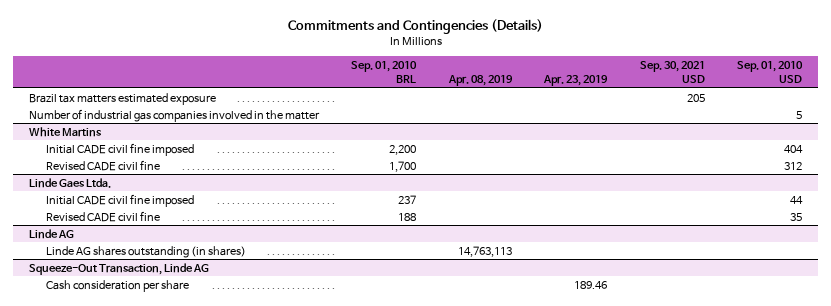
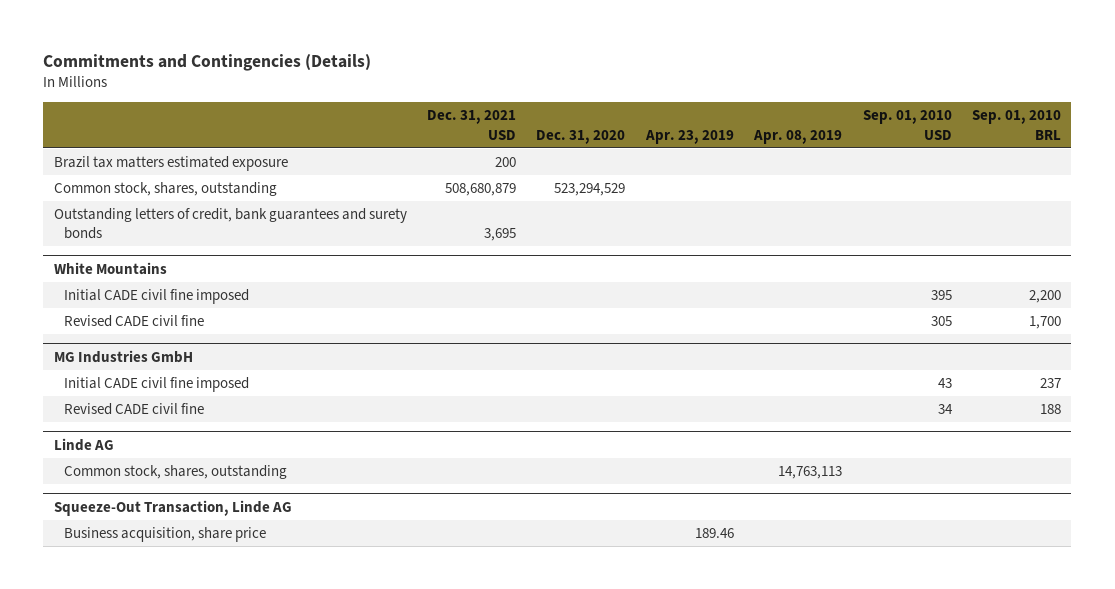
- | Sep. 01, 2010 BRL | Apr. 08, 2019 | Apr. 23, 2019 | Sep. 30, 2021 USD | Sep. 01, 2010 USD
+ | Dec. 31, 2021 USD | Dec. 31, 2020 | Apr. 23, 2019 | Apr. 08, 2019 | Sep. 01, 2010 USD | Sep. 01, 2010 BRL
- Number of industrial gas companies involved in the matter | | | | | 5
- White Martins
- Initial CADE civil fine imposed | 2,200 | | | | 404
- Revised CADE civil fine | 1,700 | | | | 312
- Linde Gaes Ltda.
- Initial CADE civil fine imposed | 237 | | | | 44
- Revised CADE civil fine | 188 | | | | 35
+ Common stock, shares, outstanding | 508,680,879 | 523,294,529 | | | |
+ Outstanding letters of credit, bank guarantees and surety bonds | 3,695 | | | | |
+ White Mountains
+ Initial CADE civil fine imposed | | | | | 395 | 2,200
+ Revised CADE civil fine | | | | | 305 | 1,700
+ MG Industries GmbH
+ Initial CADE civil fine imposed | | | | | 43 | 237
+ Revised CADE civil fine | | | | | 34 | 188
@ Linde AG
- Linde AG shares outstanding (in shares) | | 14,763,113 | | |
+ Common stock, shares, outstanding | | | | 14,763,113 | |
@ Squeeze-Out Transaction, Linde AG
- Cash consideration per share | | | 189.46 | |
+ Business acquisition, share price | | | 189.46 | | |

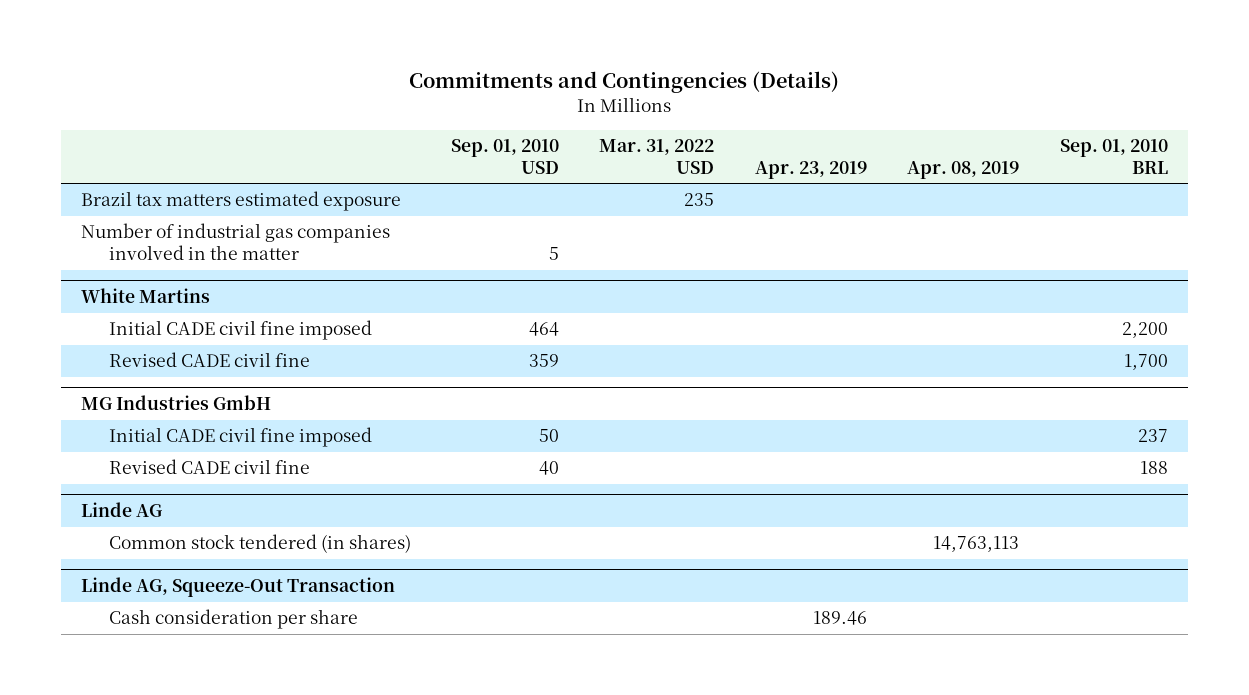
- | Dec. 31, 2021 USD | Dec. 31, 2020 | Apr. 23, 2019 | Apr. 08, 2019 | Sep. 01, 2010 USD | Sep. 01, 2010 BRL
+ | Sep. 01, 2010 USD | Mar. 31, 2022 USD | Apr. 23, 2019 | Apr. 08, 2019 | Sep. 01, 2010 BRL
- Common stock, shares, outstanding | 508,680,879 | 523,294,529 | | | |
- Outstanding letters of credit, bank guarantees and surety bonds | 3,695 | | | | |
- White Mountains
- Initial CADE civil fine imposed | | | | | 395 | 2,200
- Revised CADE civil fine | | | | | 305 | 1,700
+ Number of industrial gas companies involved in the matter | 5 | | | |
+ White Martins
+ Initial CADE civil fine imposed | 464 | | | | 2,200
+ Revised CADE civil fine | 359 | | | | 1,700
@ MG Industries GmbH
- Initial CADE civil fine imposed | | | | | 43 | 237
- Revised CADE civil fine | | | | | 34 | 188
+ Initial CADE civil fine imposed | 50 | | | | 237
+ Revised CADE civil fine | 40 | | | | 188
@ Linde AG
- Common stock, shares, outstanding | | | | 14,763,113 | |
- Squeeze-Out Transaction, Linde AG
- Business acquisition, share price | | | 189.46 | | |
@ Linde AG
+ Common stock tendered (in shares) | | | | 14,763,113 |
+ Linde AG, Squeeze-Out Transaction
+ Cash consideration per share | | | 189.46 | |

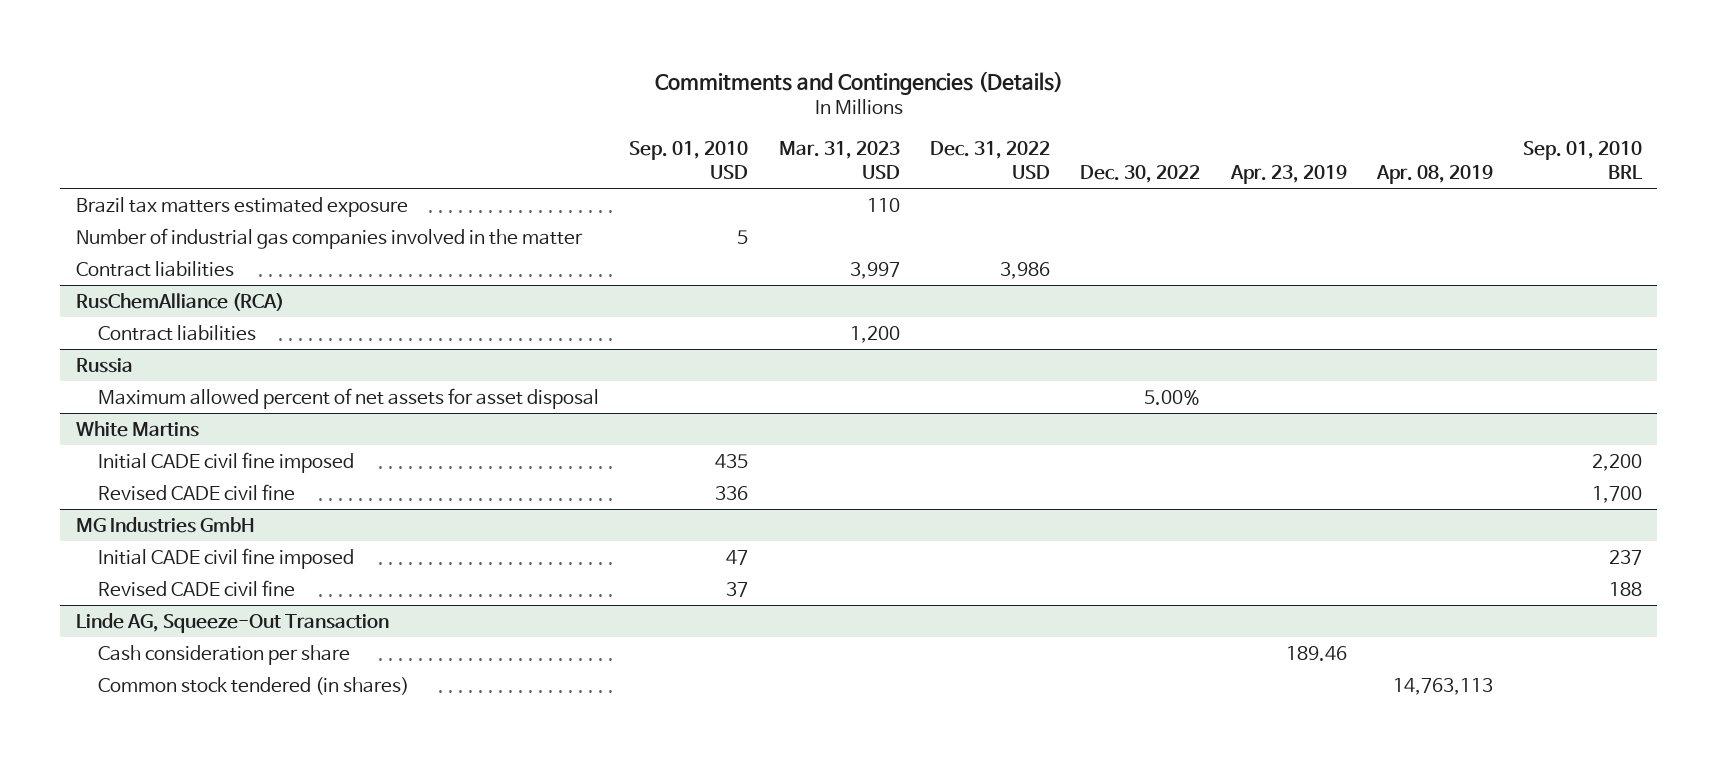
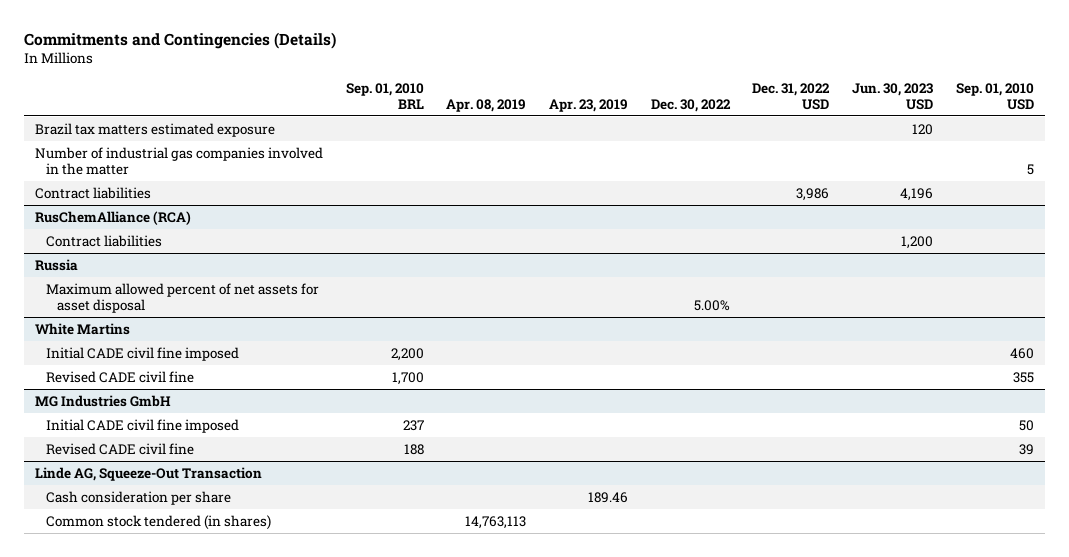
- | Sep. 01, 2010 USD | Mar. 31, 2023 USD | Dec. 31, 2022 USD | Dec. 30, 2022 | Apr. 23, 2019 | Apr. 08, 2019 | Sep. 01, 2010 BRL
+ | Sep. 01, 2010 BRL | Apr. 08, 2019 | Apr. 23, 2019 | Dec. 30, 2022 | Dec. 31, 2022 USD | Jun. 30, 2023 USD | Sep. 01, 2010 USD
@ White Martins
- Initial CADE civil fine imposed | 435 | | | | | | 2,200
- Revised CADE civil fine | 336 | | | | | | 1,700
+ Initial CADE civil fine imposed | 2,200 | | | | | | 460
+ Revised CADE civil fine | 1,700 | | | | | | 355
@ MG Industries GmbH
- Initial CADE civil fine imposed | 47 | | | | | | 237
- Revised CADE civil fine | 37 | | | | | | 188
+ Initial CADE civil fine imposed | 237 | | | | | | 50
+ Revised CADE civil fine | 188 | | | | | | 39

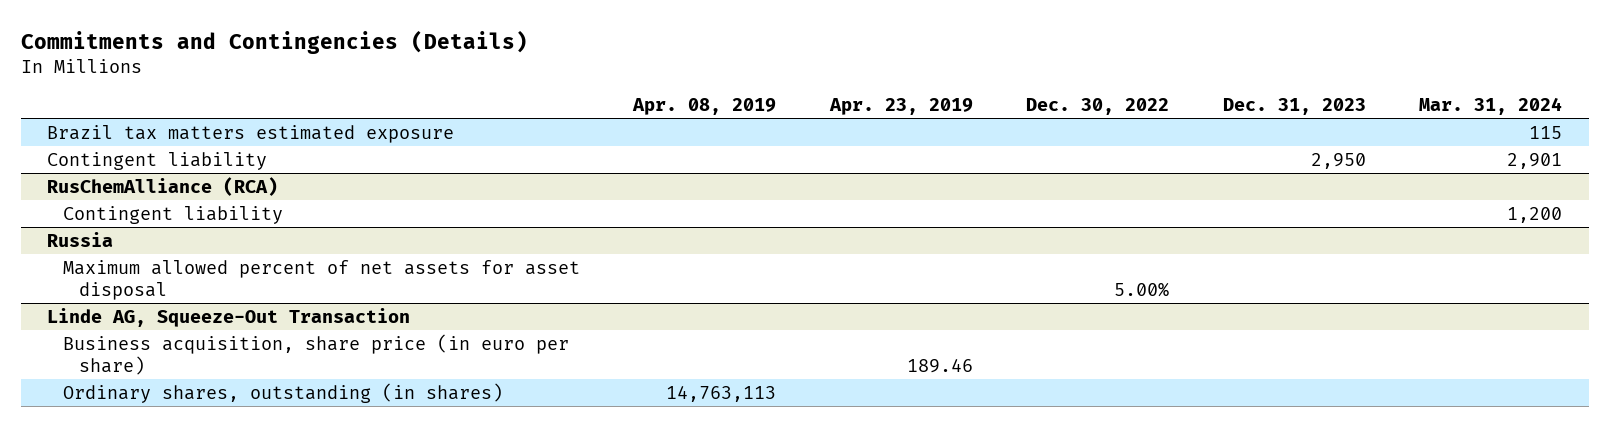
- | Sep. 01, 2010 BRL | Apr. 08, 2019 | Apr. 23, 2019 | Dec. 30, 2022 | Dec. 31, 2022 USD | Jun. 30, 2023 USD | Sep. 01, 2010 USD
+ | Apr. 08, 2019 | Apr. 23, 2019 | Dec. 30, 2022 | Dec. 31, 2023 | Mar. 31, 2024
- Number of industrial gas companies involved in the matter | | | | | | | 5
- Contract liabilities | | | | | 3,986 | 4,196 |
+ Contingent liability | | | | 2,950 | 2,901
@ RusChemAlliance (RCA)
- Contract liabilities | | | | | | 1,200 |
+ Contingent liability | | | | | 1,200
- White Martins
- Initial CADE civil fine imposed | 2,200 | | | | | | 460
- Revised CADE civil fine | 1,700 | | | | | | 355
- MG Industries GmbH
- Initial CADE civil fine imposed | 237 | | | | | | 50
- Revised CADE civil fine | 188 | | | | | | 39
@ Linde AG, Squeeze-Out Transaction
- Cash consideration per share | | | 189.46 | | | |
- Common stock tendered (in shares) | | 14,763,113 | | | | |
+ Business acquisition, share price (in euro per share) | | 189.46 | | |
+ Ordinary shares, outstanding (in shares) | 14,763,113 | | | |

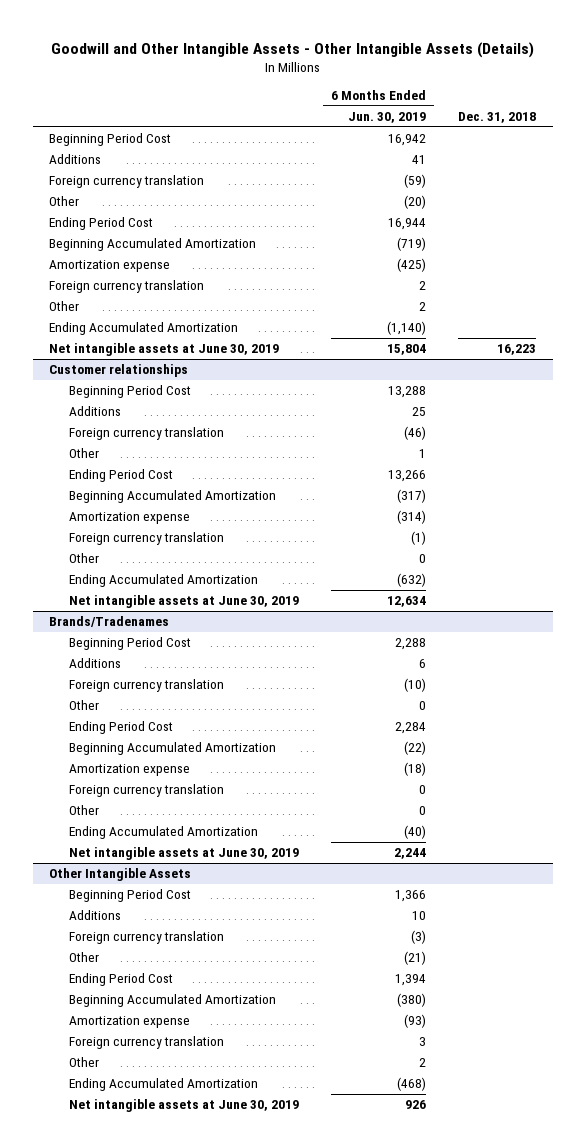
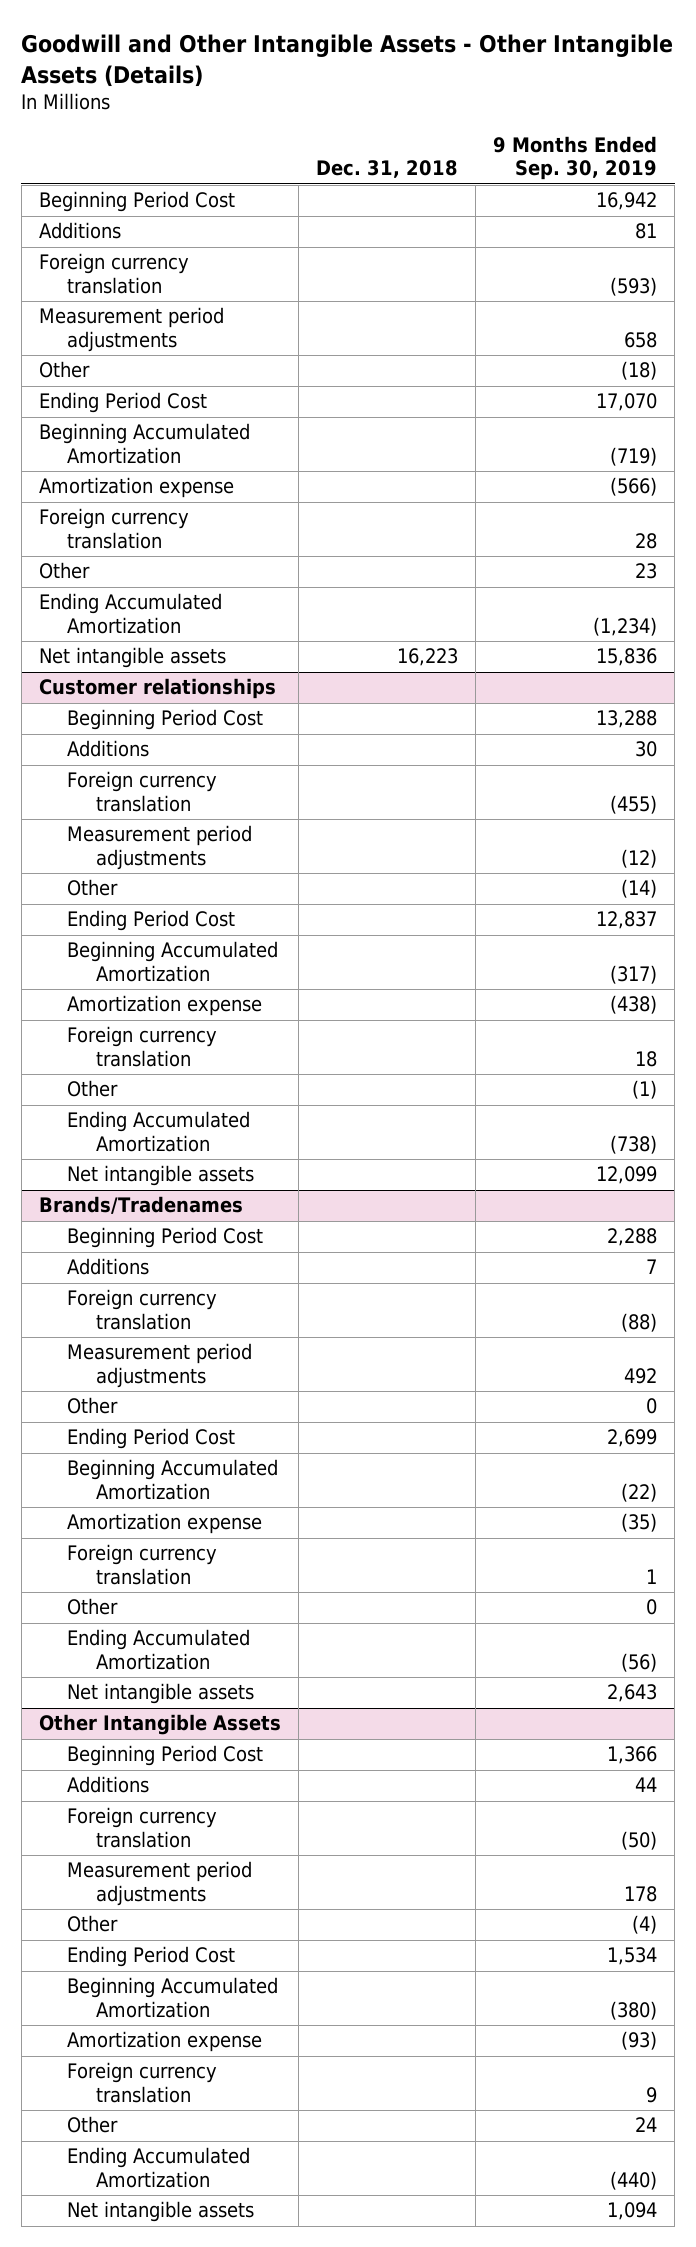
- | 6 Months Ended Jun. 30, 2019 | Dec. 31, 2018
+ | Dec. 31, 2018 | 9 Months Ended Sep. 30, 2019
+ Measurement period adjustments | | 658
- Net intangible assets at June 30, 2019 | 15,804 | 16,223
+ Net intangible assets | 16,223 | 15,836
@ Customer relationships
+ Measurement period adjustments | | (12)
- Net intangible assets at June 30, 2019 | 12,634 |
+ Net intangible assets | | 12,099
@ Brands/Tradenames
+ Measurement period adjustments | | 492
- Net intangible assets at June 30, 2019 | 2,244 |
+ Net intangible assets | | 2,643
@ Other Intangible Assets
+ Measurement period adjustments | | 178
- Net intangible assets at June 30, 2019 | 926 |
+ Net intangible assets | | 1,094

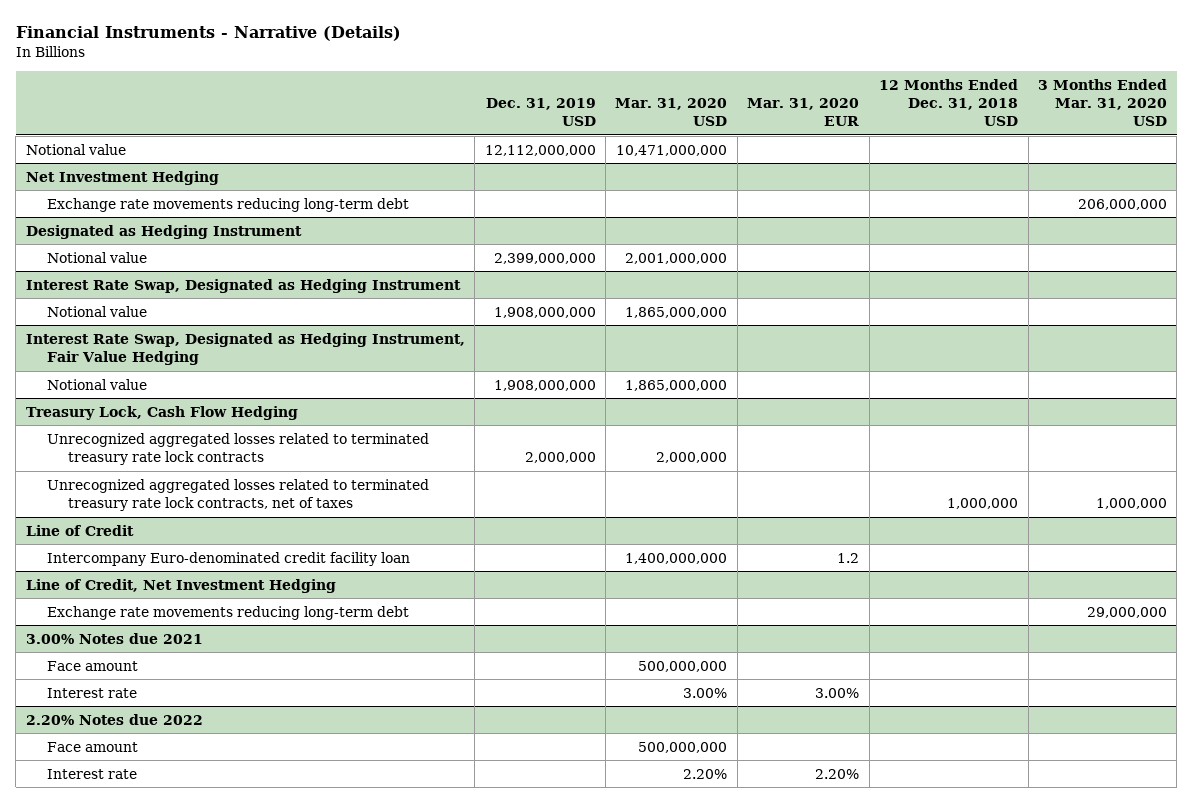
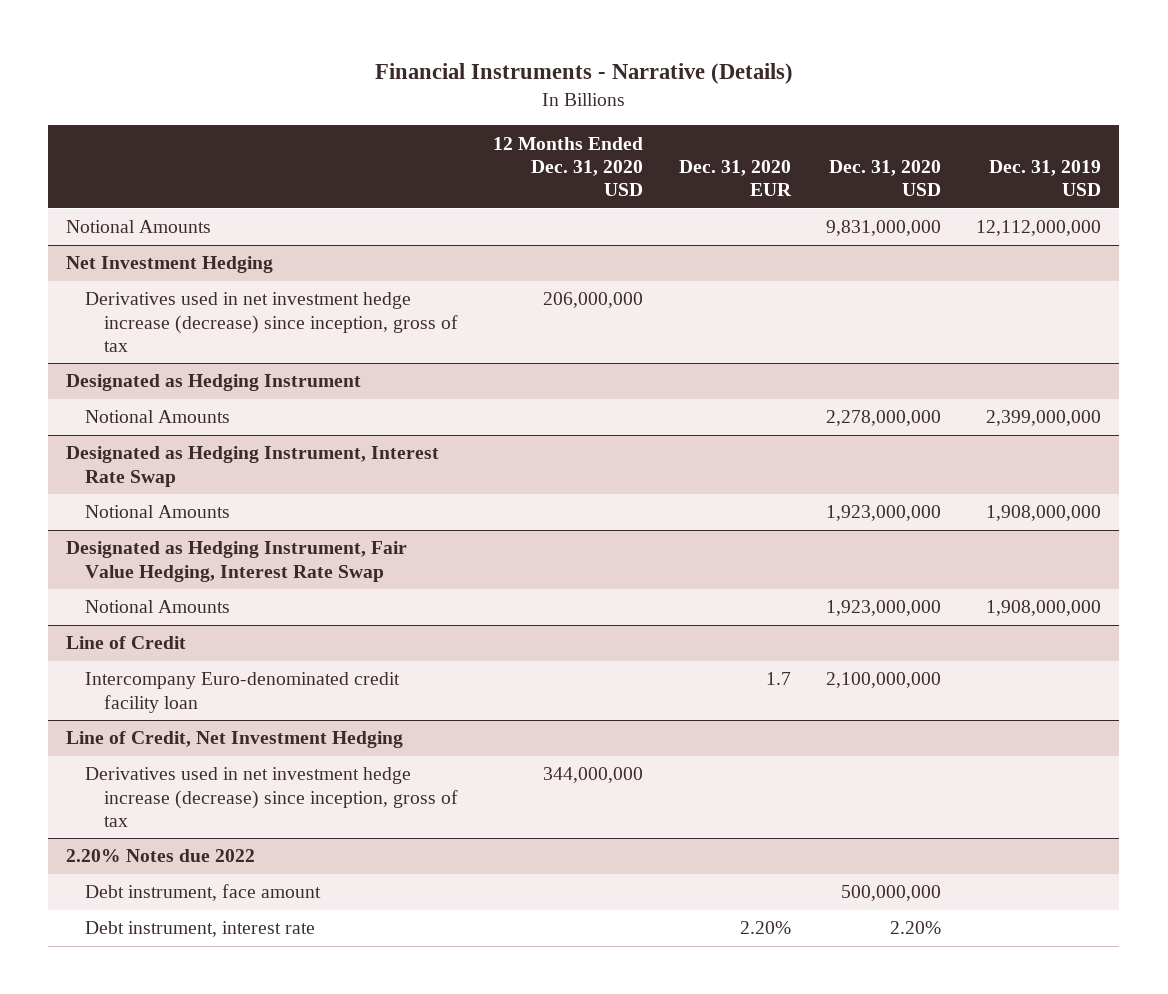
- | Dec. 31, 2019 USD | Mar. 31, 2020 USD | Mar. 31, 2020 EUR | 12 Months Ended Dec. 31, 2018 USD | 3 Months Ended Mar. 31, 2020 USD
+ | 12 Months Ended Dec. 31, 2020 USD | Dec. 31, 2020 EUR | Dec. 31, 2020 USD | Dec. 31, 2019 USD
- Notional value | 12,112,000,000 | 10,471,000,000 | | |
+ Notional Amounts | | | 9,831,000,000 | 12,112,000,000
@ Net Investment Hedging
- Exchange rate movements reducing long-term debt | | | | | 206,000,000
+ Derivatives used in net investment hedge increase (decrease) since inception, gross of tax | 206,000,000 | | |
@ Designated as Hedging Instrument
- Notional value | 2,399,000,000 | 2,001,000,000 | | |
- Interest Rate Swap, Designated as Hedging Instrument
- Notional value | 1,908,000,000 | 1,865,000,000 | | |
- Interest Rate Swap, Designated as Hedging Instrument, Fair Value Hedging
- Notional value | 1,908,000,000 | 1,865,000,000 | | |
- Treasury Lock, Cash Flow Hedging
- Unrecognized aggregated losses related to terminated treasury rate lock contracts | 2,000,000 | 2,000,000 | | |
- Unrecognized aggregated losses related to terminated treasury rate lock contracts, net of taxes | | | | 1,000,000 | 1,000,000
@ Designated as Hedging Instrument
+ Notional Amounts | | | 2,278,000,000 | 2,399,000,000
+ Designated as Hedging Instrument, Interest Rate Swap
+ Notional Amounts | | | 1,923,000,000 | 1,908,000,000
+ Designated as Hedging Instrument, Fair Value Hedging, Interest Rate Swap
+ Notional Amounts | | | 1,923,000,000 | 1,908,000,000
@ Line of Credit, Net Investment Hedging
- Exchange rate movements reducing long-term debt | | | | | 29,000,000
- 3.00% Notes due 2021
- Face amount | | 500,000,000 | | |
- Interest rate | | 3.00% | 3.00% | |
@ Line of Credit, Net Investment Hedging
+ Derivatives used in net investment hedge increase (decrease) since inception, gross of tax | 344,000,000 | | |
@ 2.20% Notes due 2022
- Face amount | | 500,000,000 | | |
- Interest rate | | 2.20% | 2.20% | |
+ Debt instrument, face amount | | | 500,000,000 |
+ Debt instrument, interest rate | | 2.20% | 2.20% |

